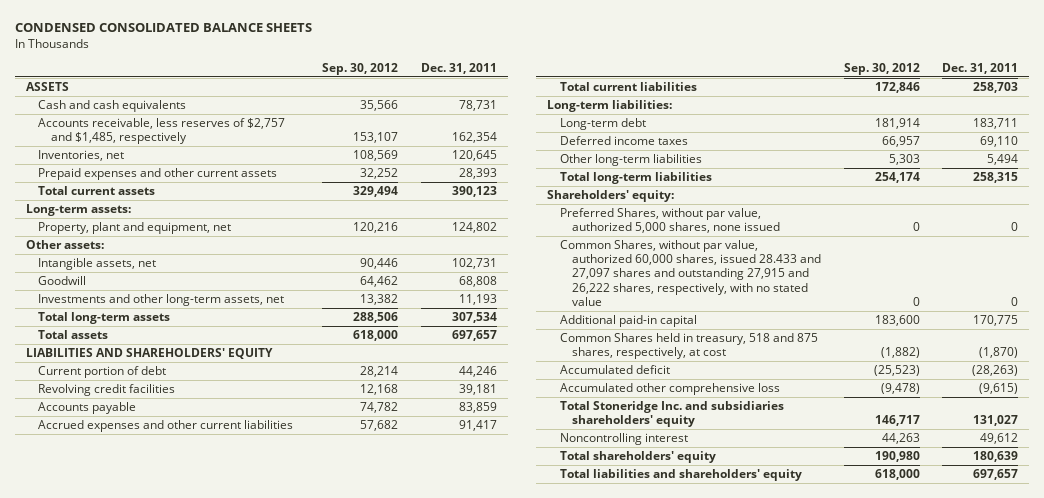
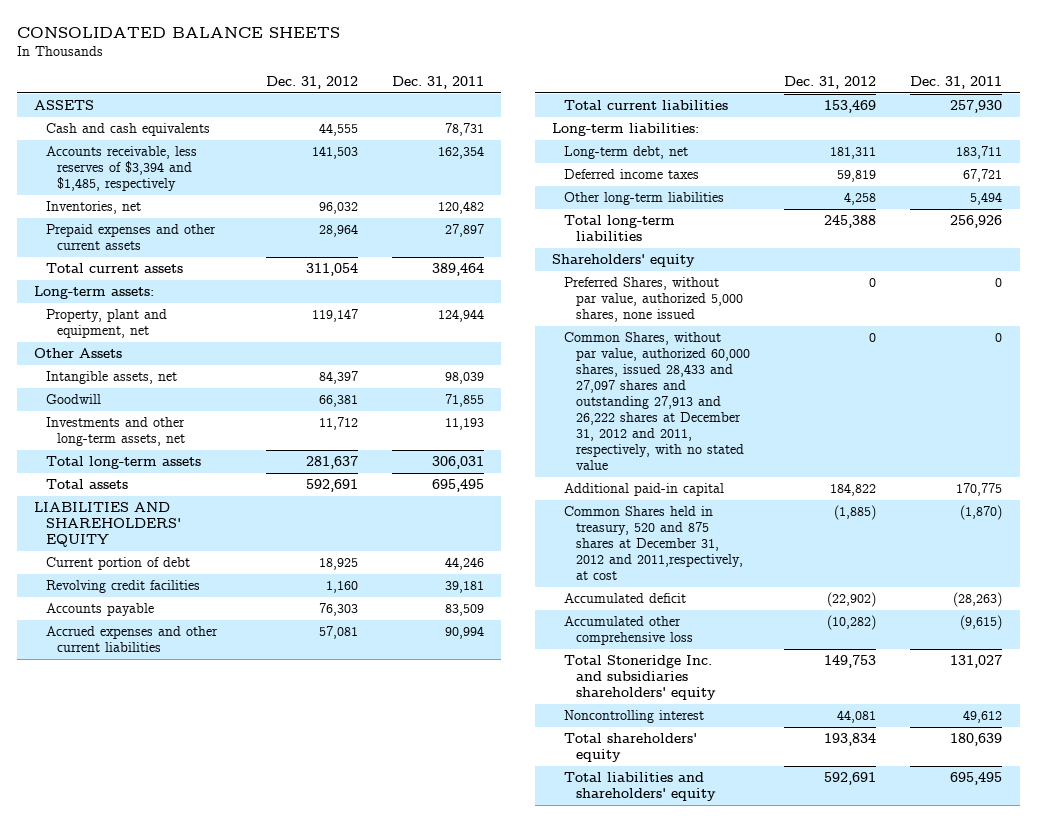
- CONDENSED CONSOLIDATED BALANCE SHEETS
+ CONSOLIDATED BALANCE SHEETS
- | Sep. 30, 2012 | Dec. 31, 2011
+ | Dec. 31, 2012 | Dec. 31, 2011
- Accounts receivable, less reserves of $2,757 and $1,485, respectively | 153,107 | 162,354
- Inventories, net | 108,569 | 120,645
- Prepaid expenses and other current assets | 32,252 | 28,393
- Total current assets | 329,494 | 390,123
+ Accounts receivable, less reserves of $3,394 and $1,485, respectively | 141,503 | 162,354
+ Inventories, net | 96,032 | 120,482
+ Prepaid expenses and other current assets | 28,964 | 27,897
+ Total current assets | 311,054 | 389,464
- Property, plant and equipment, net | 120,216 | 124,802
- Other assets:
- Intangible assets, net | 90,446 | 102,731
- Goodwill | 64,462 | 68,808
+ Property, plant and equipment, net | 119,147 | 124,944
+ Other Assets
+ Intangible assets, net | 84,397 | 98,039
+ Goodwill | 66,381 | 71,855
- Total long-term assets | 288,506 | 307,534
- Total assets | 618,000 | 697,657
+ Total long-term assets | 281,637 | 306,031
+ Total assets | 592,691 | 695,495
- Accounts payable | 74,782 | 83,859
- Accrued expenses and other current liabilities | 57,682 | 91,417
- Total current liabilities | 172,846 | 258,703
+ Accounts payable | 76,303 | 83,509
+ Accrued expenses and other current liabilities | 57,081 | 90,994
+ Total current liabilities | 153,469 | 257,930
- Long-term debt | 181,914 | 183,711
- Deferred income taxes | 66,957 | 69,110
+ Long-term debt, net | 181,311 | 183,711
+ Deferred income taxes | 59,819 | 67,721
- Total long-term liabilities | 254,174 | 258,315
- Shareholders' equity:
+ Total long-term liabilities | 245,388 | 256,926
+ Shareholders' equity
- Common Shares, without par value, authorized 60,000 shares, issued 28.433 and 27,097 shares and outstanding 27,915 and 26,222 shares, respectively, with no stated value | 0 | 0
+ Common Shares, without par value, authorized 60,000 shares, issued 28,433 and 27,097 shares and outstanding 27,913 and 26,222 shares at December 31, 2012 and 2011, respectively, with no stated value | 0 | 0
- Common Shares held in treasury, 518 and 875 shares, respectively, at cost | (1,882) | (1,870)
+ Common Shares held in treasury, 520 and 875 shares at December 31, 2012 and 2011,respectively, at cost | (1,885) | (1,870)
- Total liabilities and shareholders' equity | 618,000 | 697,657
+ Total liabilities and shareholders' equity | 592,691 | 695,495

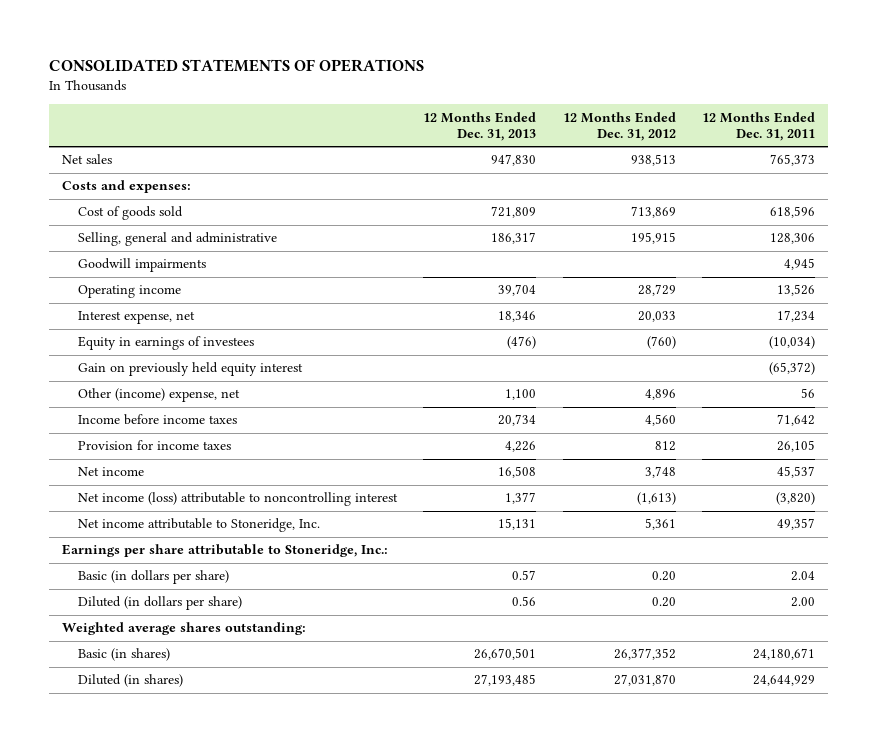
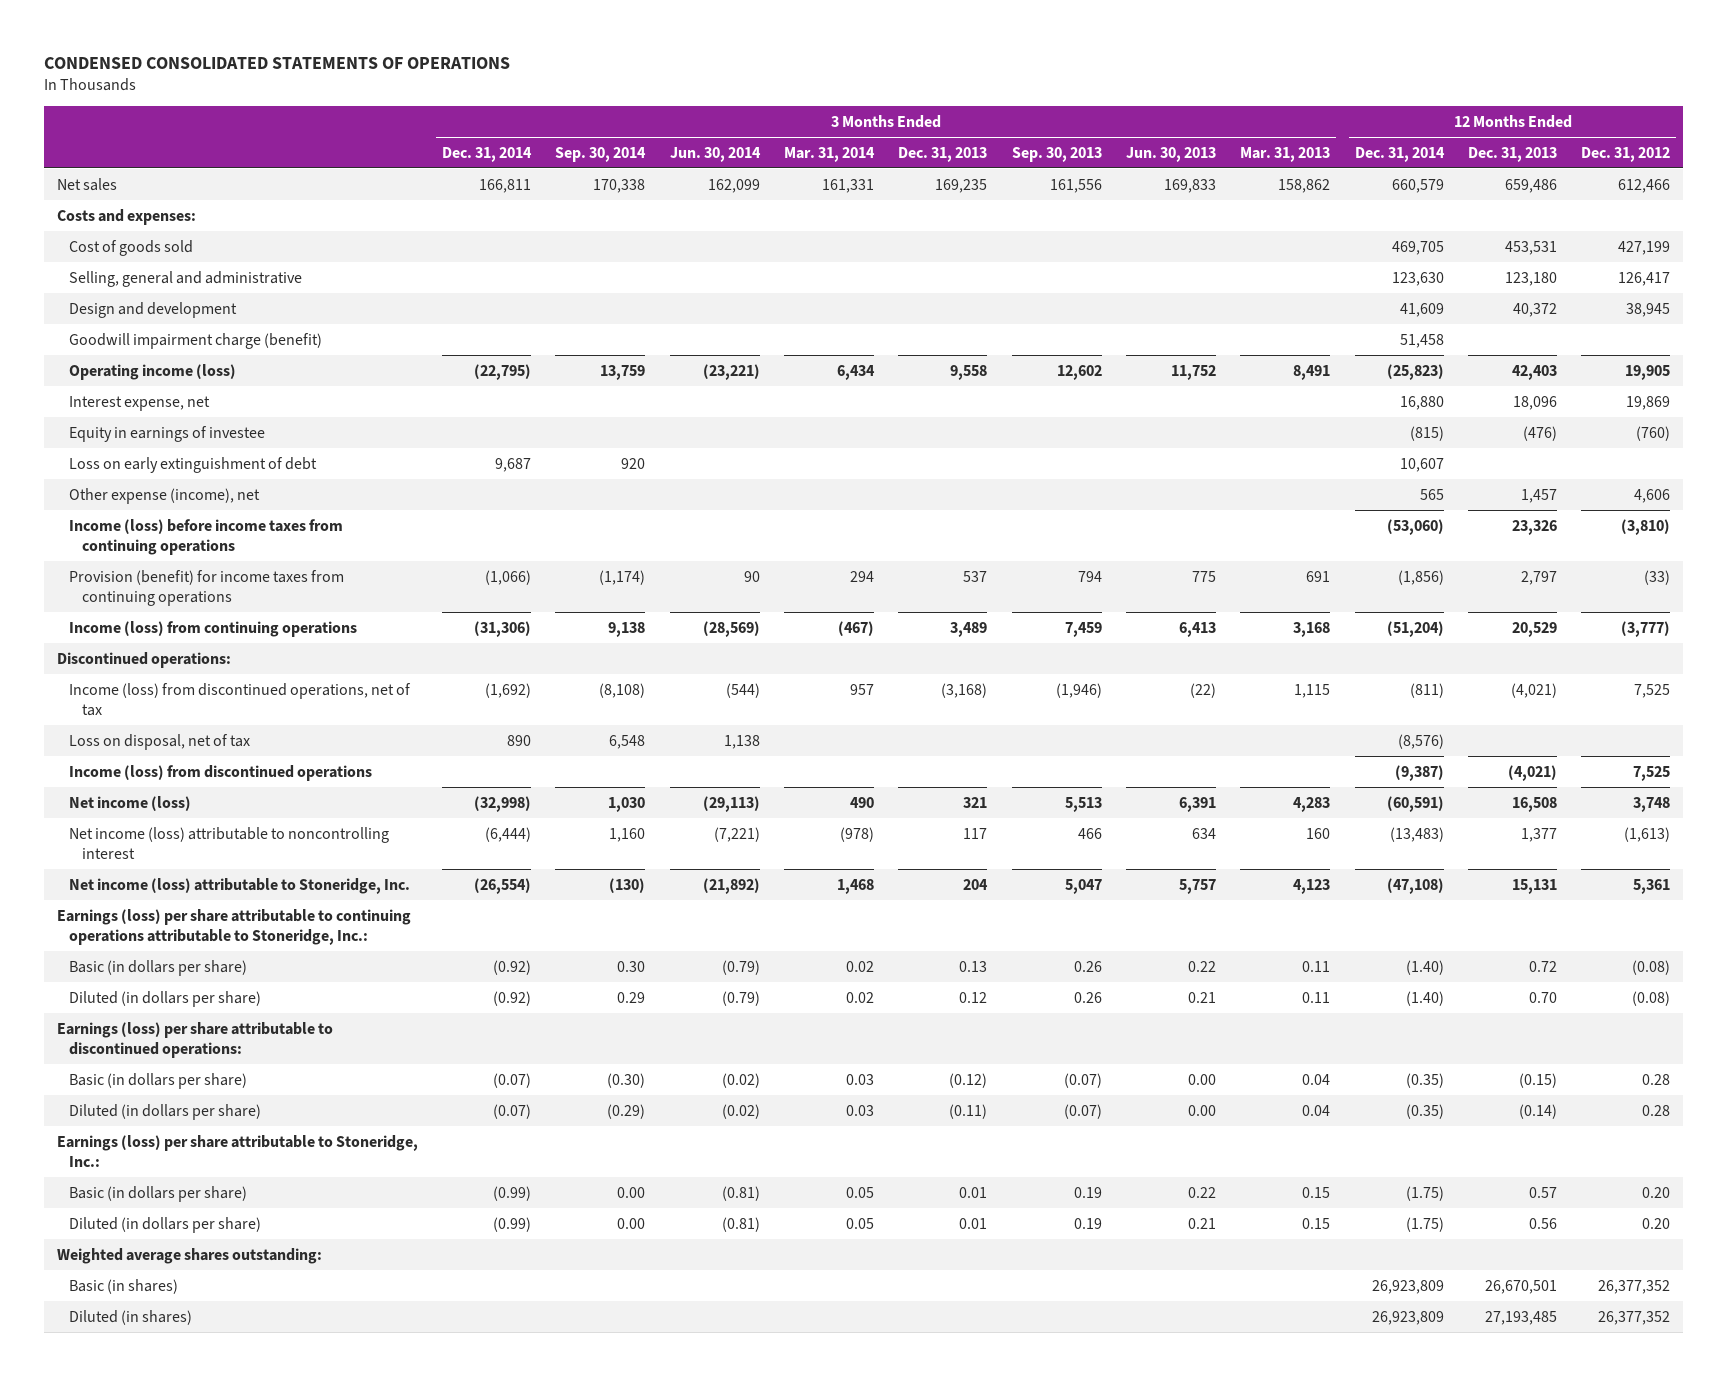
- CONSOLIDATED STATEMENTS OF OPERATIONS
+ CONDENSED CONSOLIDATED STATEMENTS OF OPERATIONS
- | 12 Months Ended Dec. 31, 2013 | 12 Months Ended Dec. 31, 2012 | 12 Months Ended Dec. 31, 2011
+ | 3 Months Ended Dec. 31, 2014 | 3 Months Ended Sep. 30, 2014 | 3 Months Ended Jun. 30, 2014 | 3 Months Ended Mar. 31, 2014 | 3 Months Ended Dec. 31, 2013 | 3 Months Ended Sep. 30, 2013 | 3 Months Ended Jun. 30, 2013 | 3 Months Ended Mar. 31, 2013 | 12 Months Ended Dec. 31, 2014 | 12 Months Ended Dec. 31, 2013 | 12 Months Ended Dec. 31, 2012
- Net sales | 947,830 | 938,513 | 765,373
+ Net sales | 166,811 | 170,338 | 162,099 | 161,331 | 169,235 | 161,556 | 169,833 | 158,862 | 660,579 | 659,486 | 612,466
- Cost of goods sold | 721,809 | 713,869 | 618,596
- Selling, general and administrative | 186,317 | 195,915 | 128,306
- Goodwill impairments | | | 4,945
- Operating income | 39,704 | 28,729 | 13,526
- Interest expense, net | 18,346 | 20,033 | 17,234
- Equity in earnings of investees | (476) | (760) | (10,034)
- Gain on previously held equity interest | | | (65,372)
- Other (income) expense, net | 1,100 | 4,896 | 56
- Income before income taxes | 20,734 | 4,560 | 71,642
- Provision for income taxes | 4,226 | 812 | 26,105
- Net income | 16,508 | 3,748 | 45,537
+ Cost of goods sold | | | | | | | | | 469,705 | 453,531 | 427,199
+ Selling, general and administrative | | | | | | | | | 123,630 | 123,180 | 126,417
+ Design and development | | | | | | | | | 41,609 | 40,372 | 38,945
+ Goodwill impairment charge (benefit) | | | | | | | | | 51,458 | |
+ Operating income (loss) | (22,795) | 13,759 | (23,221) | 6,434 | 9,558 | 12,602 | 11,752 | 8,491 | (25,823) | 42,403 | 19,905
+ Interest expense, net | | | | | | | | | 16,880 | 18,096 | 19,869
+ Equity in earnings of investee | | | | | | | | | (815) | (476) | (760)
+ Loss on early extinguishment of debt | 9,687 | 920 | | | | | | | 10,607 | |
+ Other expense (income), net | | | | | | | | | 565 | 1,457 | 4,606
+ Income (loss) before income taxes from continuing operations | | | | | | | | | (53,060) | 23,326 | (3,810)
+ Provision (benefit) for income taxes from continuing operations | (1,066) | (1,174) | 90 | 294 | 537 | 794 | 775 | 691 | (1,856) | 2,797 | (33)
+ Income (loss) from continuing operations | (31,306) | 9,138 | (28,569) | (467) | 3,489 | 7,459 | 6,413 | 3,168 | (51,204) | 20,529 | (3,777)
+ Discontinued operations:
+ Income (loss) from discontinued operations, net of tax | (1,692) | (8,108) | (544) | 957 | (3,168) | (1,946) | (22) | 1,115 | (811) | (4,021) | 7,525
+ Loss on disposal, net of tax | 890 | 6,548 | 1,138 | | | | | | (8,576) | |
+ Income (loss) from discontinued operations | | | | | | | | | (9,387) | (4,021) | 7,525
+ Net income (loss) | (32,998) | 1,030 | (29,113) | 490 | 321 | 5,513 | 6,391 | 4,283 | (60,591) | 16,508 | 3,748
- Net income attributable to Stoneridge, Inc. | 15,131 | 5,361 | 49,357
- Earnings per share attributable to Stoneridge, Inc.:
+ Net income (loss) attributable to Stoneridge, Inc. | (26,554) | (130) | (21,892) | 1,468 | 204 | 5,047 | 5,757 | 4,123 | (47,108) | 15,131 | 5,361
+ Earnings (loss) per share attributable to continuing operations attributable to Stoneridge, Inc.:
+ Basic (in dollars per share) | (0.92) | 0.30 | (0.79) | 0.02 | 0.13 | 0.26 | 0.22 | 0.11 | (1.40) | 0.72 | (0.08)
+ Diluted (in dollars per share) | (0.92) | 0.29 | (0.79) | 0.02 | 0.12 | 0.26 | 0.21 | 0.11 | (1.40) | 0.70 | (0.08)
+ Earnings (loss) per share attributable to discontinued operations:
+ Basic (in dollars per share) | (0.07) | (0.30) | (0.02) | 0.03 | (0.12) | (0.07) | 0.00 | 0.04 | (0.35) | (0.15) | 0.28
+ Diluted (in dollars per share) | (0.07) | (0.29) | (0.02) | 0.03 | (0.11) | (0.07) | 0.00 | 0.04 | (0.35) | (0.14) | 0.28
+ Earnings (loss) per share attributable to Stoneridge, Inc.:
- Diluted (in shares) | 27,193,485 | 27,031,870 | 24,644,929
+ Diluted (in shares) | | | | | | | | | 26,923,809 | 27,193,485 | 26,377,352

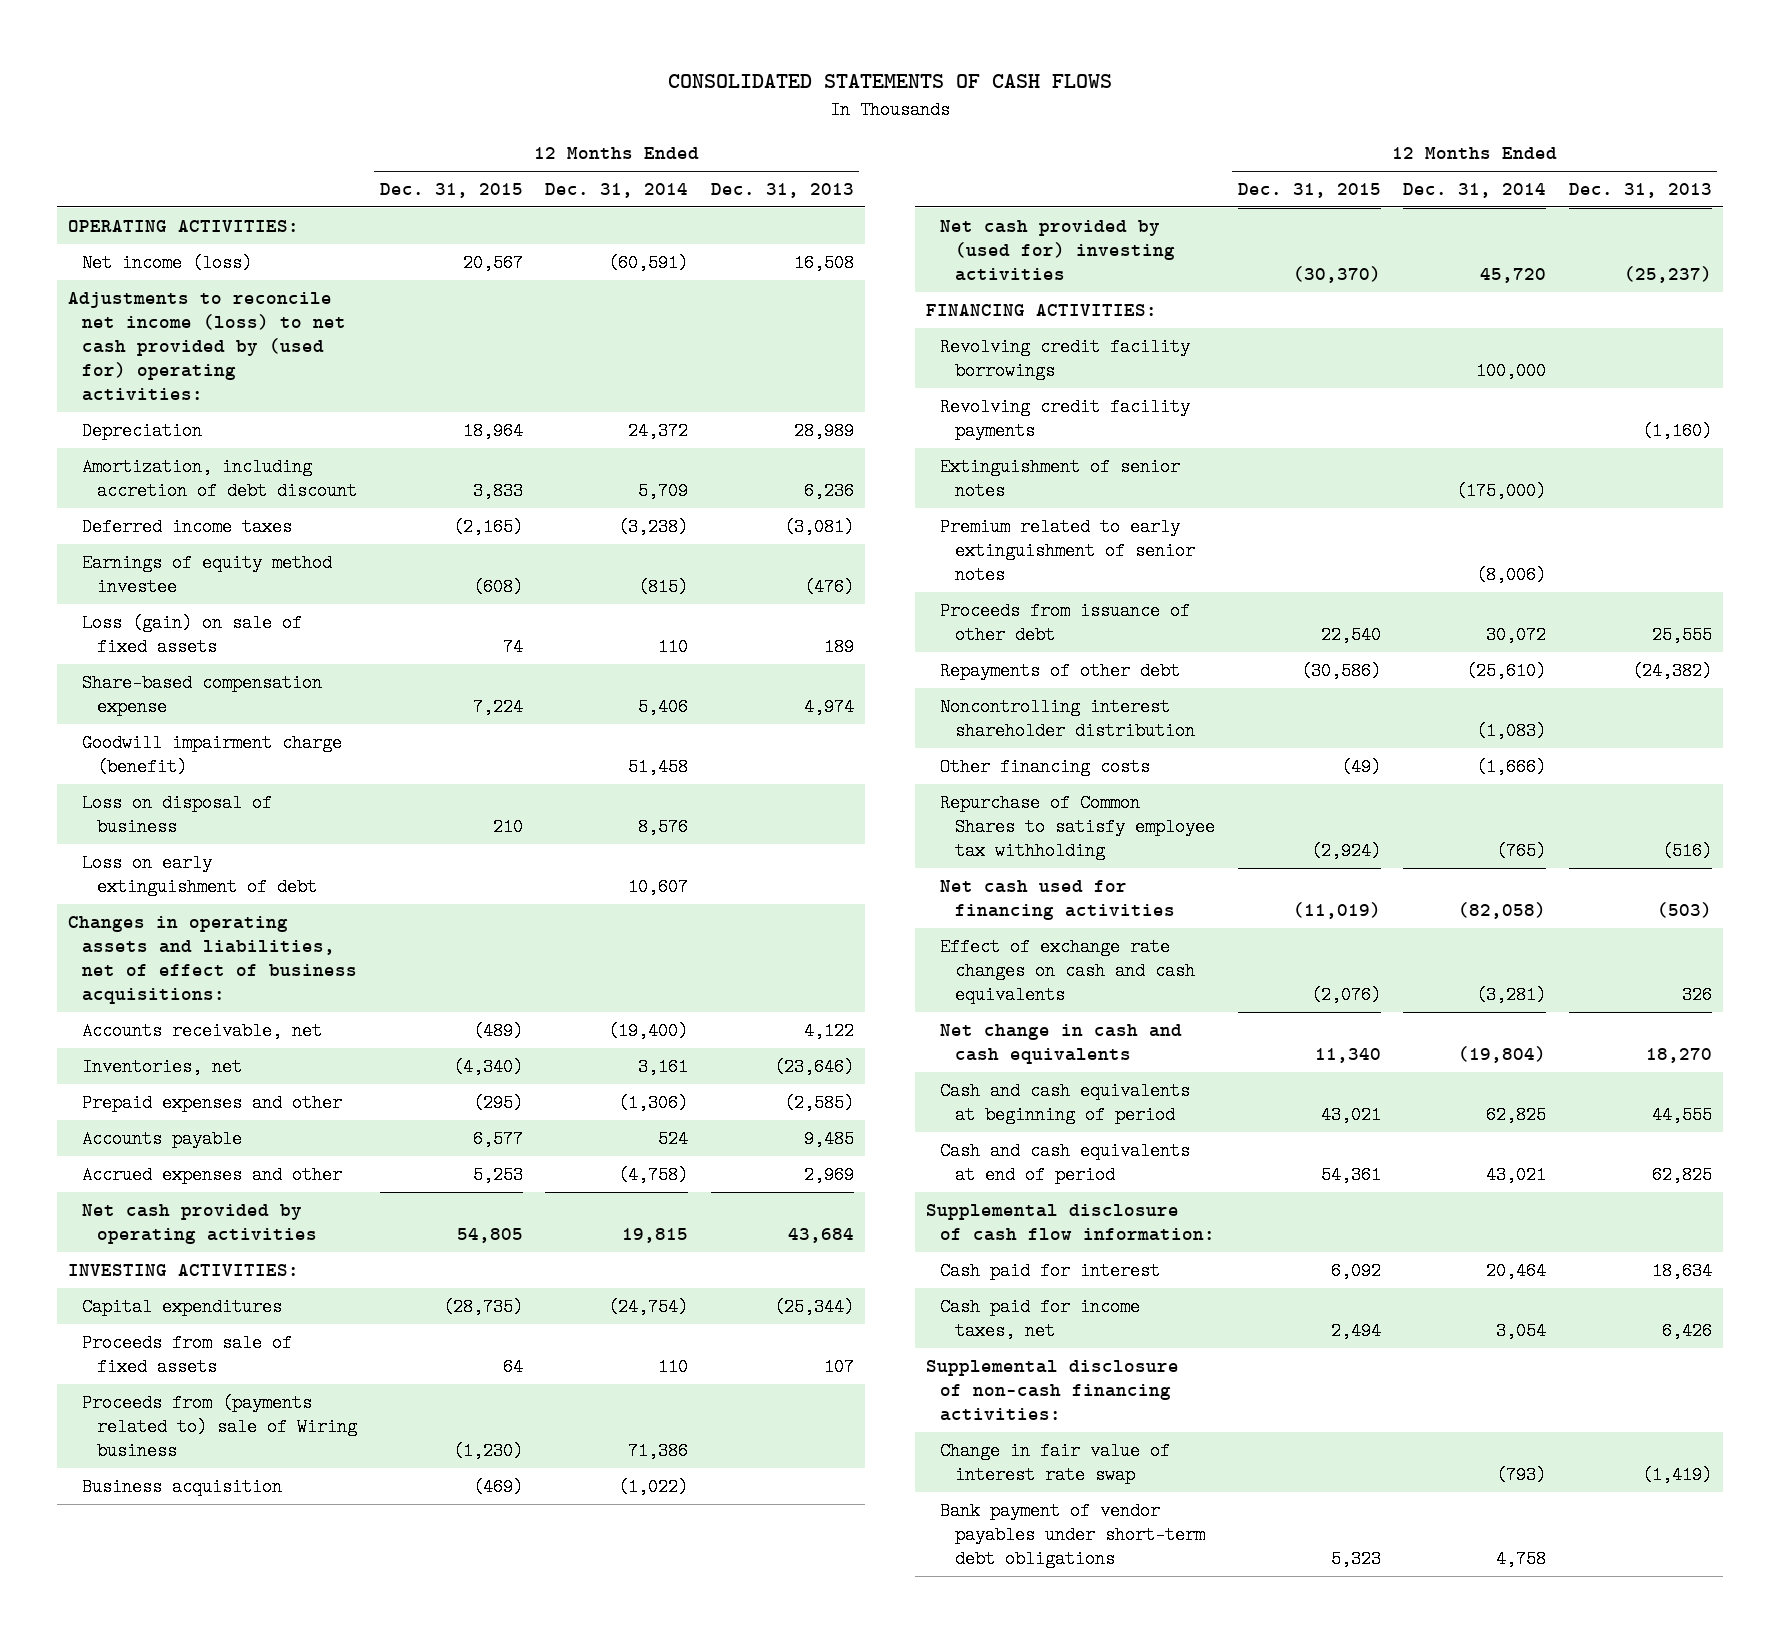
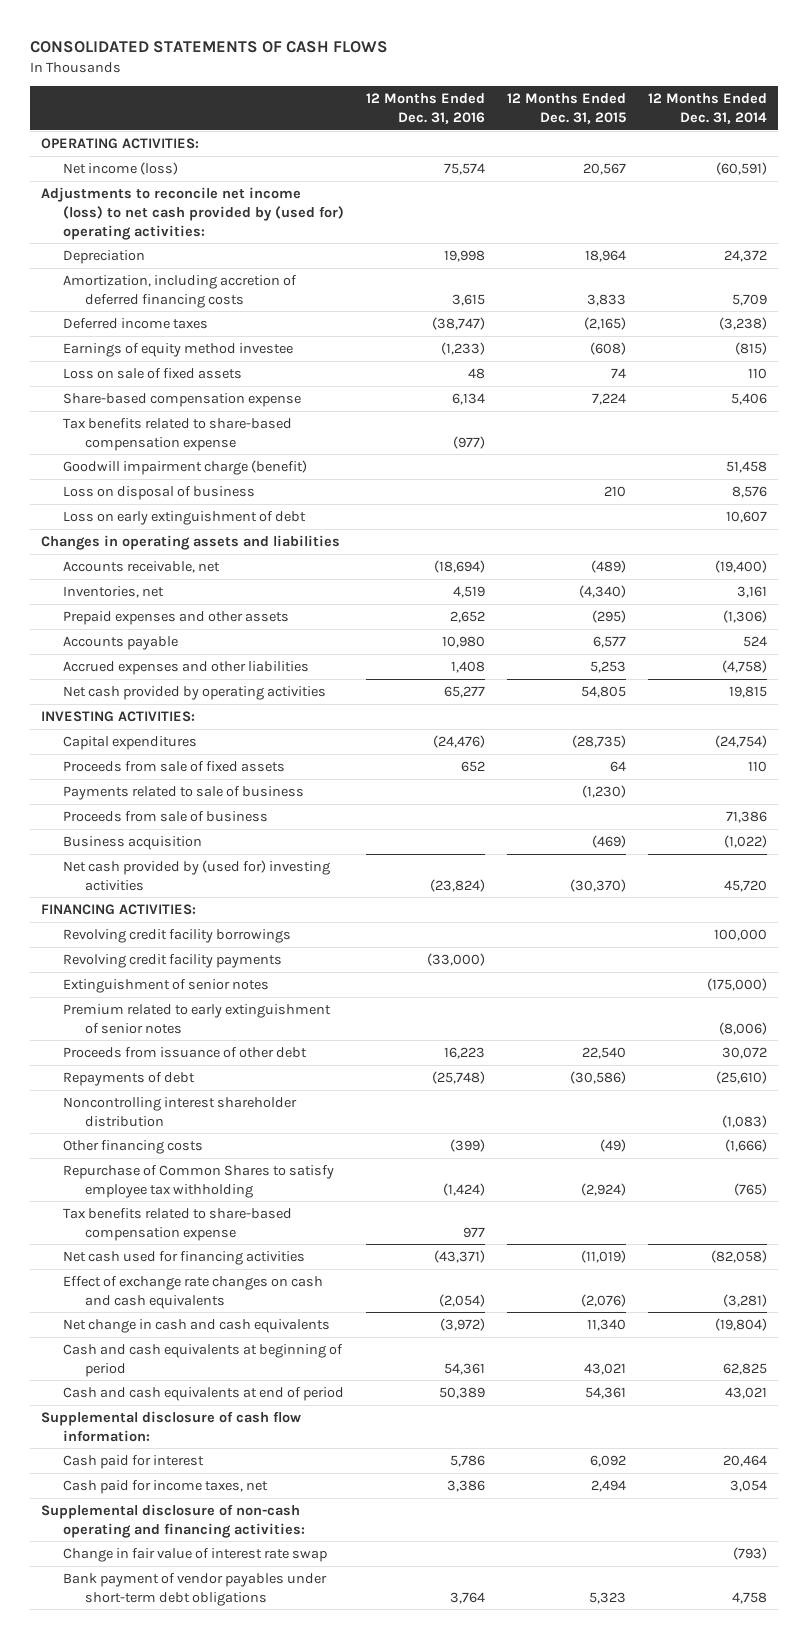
- | 12 Months Ended Dec. 31, 2015 | 12 Months Ended Dec. 31, 2014 | 12 Months Ended Dec. 31, 2013
+ | 12 Months Ended Dec. 31, 2016 | 12 Months Ended Dec. 31, 2015 | 12 Months Ended Dec. 31, 2014
- Amortization, including accretion of debt discount | 3,833 | 5,709 | 6,236
+ Amortization, including accretion of deferred financing costs | 3,615 | 3,833 | 5,709
- Loss (gain) on sale of fixed assets | 74 | 110 | 189
+ Loss on sale of fixed assets | 48 | 74 | 110
+ Tax benefits related to share-based compensation expense | (977) | |
- Changes in operating assets and liabilities, net of effect of business acquisitions:
+ Changes in operating assets and liabilities
- Prepaid expenses and other | (295) | (1,306) | (2,585)
+ Prepaid expenses and other assets | 2,652 | (295) | (1,306)
- Accrued expenses and other | 5,253 | (4,758) | 2,969
+ Accrued expenses and other liabilities | 1,408 | 5,253 | (4,758)
- Proceeds from (payments related to) sale of Wiring business | (1,230) | 71,386 |
+ Payments related to sale of business | | (1,230) |
+ Proceeds from sale of business | | | 71,386
- Repayments of other debt | (30,586) | (25,610) | (24,382)
+ Repayments of debt | (25,748) | (30,586) | (25,610)
+ Tax benefits related to share-based compensation expense | 977 | |
- Supplemental disclosure of non-cash financing activities:
+ Supplemental disclosure of non-cash operating and financing activities:

